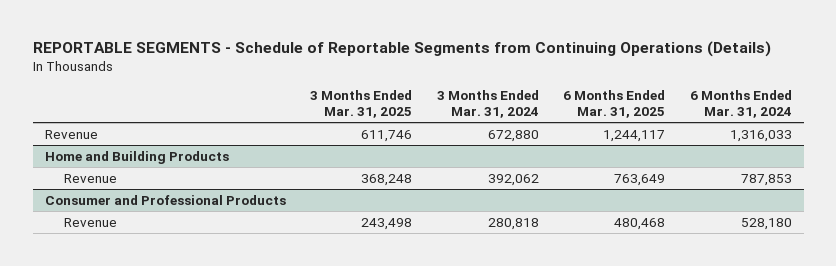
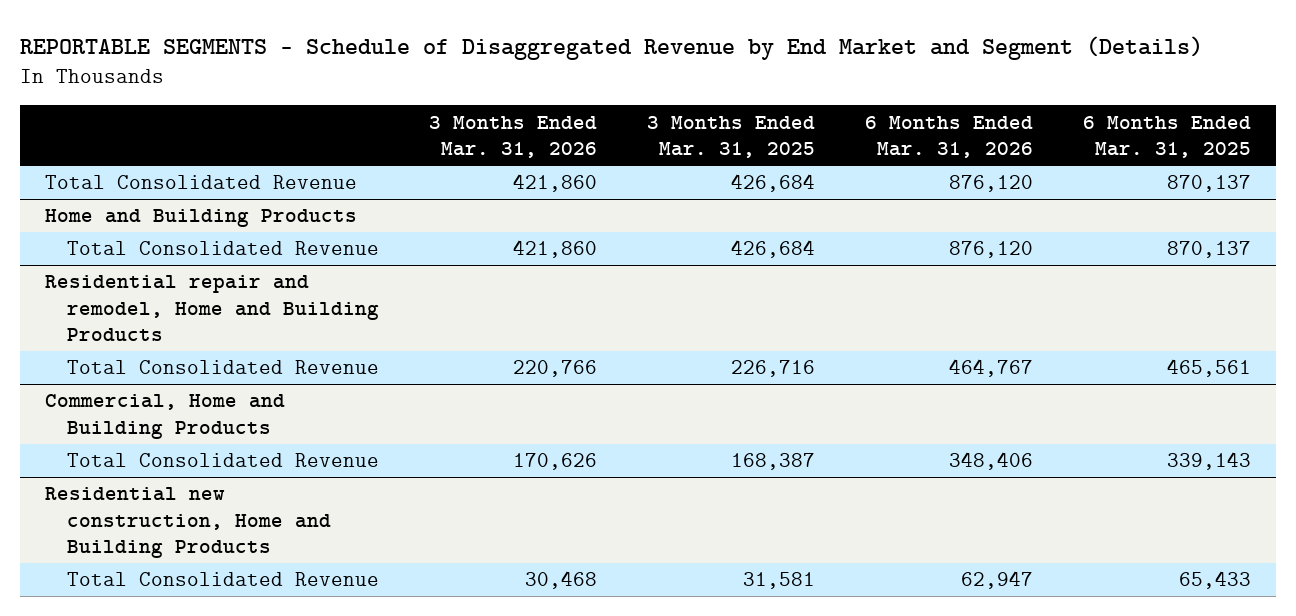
- REPORTABLE SEGMENTS - Schedule of Reportable Segments from Continuing Operations (Details)
+ REPORTABLE SEGMENTS - Schedule of Disaggregated Revenue by End Market and Segment (Details)
- | 3 Months Ended Mar. 31, 2025 | 3 Months Ended Mar. 31, 2024 | 6 Months Ended Mar. 31, 2025 | 6 Months Ended Mar. 31, 2024
+ | 3 Months Ended Mar. 31, 2026 | 3 Months Ended Mar. 31, 2025 | 6 Months Ended Mar. 31, 2026 | 6 Months Ended Mar. 31, 2025
- Revenue | 611,746 | 672,880 | 1,244,117 | 1,316,033
+ Total Consolidated Revenue | 421,860 | 426,684 | 876,120 | 870,137
@ Home and Building Products
- Revenue | 368,248 | 392,062 | 763,649 | 787,853
- Consumer and Professional Products
- Revenue | 243,498 | 280,818 | 480,468 | 528,180
@ Home and Building Products
+ Total Consolidated Revenue | 421,860 | 426,684 | 876,120 | 870,137
+ Residential repair and remodel, Home and Building Products
+ Total Consolidated Revenue | 220,766 | 226,716 | 464,767 | 465,561
+ Commercial, Home and Building Products
+ Total Consolidated Revenue | 170,626 | 168,387 | 348,406 | 339,143
+ Residential new construction, Home and Building Products
+ Total Consolidated Revenue | 30,468 | 31,581 | 62,947 | 65,433

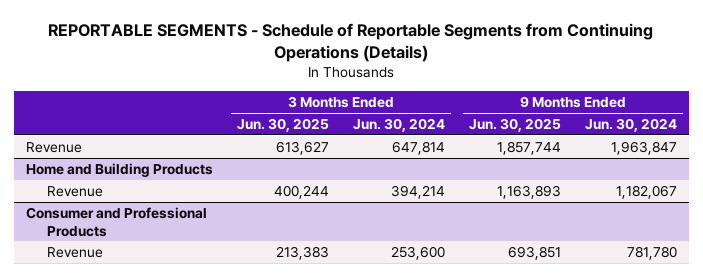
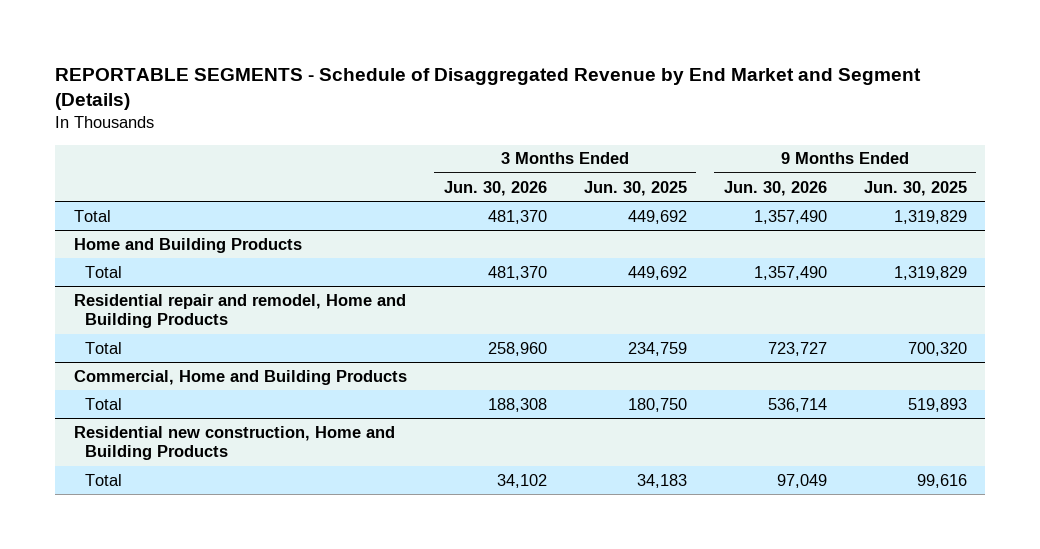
- REPORTABLE SEGMENTS - Schedule of Reportable Segments from Continuing Operations (Details)
+ REPORTABLE SEGMENTS - Schedule of Disaggregated Revenue by End Market and Segment (Details)
- | 3 Months Ended Jun. 30, 2025 | 3 Months Ended Jun. 30, 2024 | 9 Months Ended Jun. 30, 2025 | 9 Months Ended Jun. 30, 2024
+ | 3 Months Ended Jun. 30, 2026 | 3 Months Ended Jun. 30, 2025 | 9 Months Ended Jun. 30, 2026 | 9 Months Ended Jun. 30, 2025
- Revenue | 613,627 | 647,814 | 1,857,744 | 1,963,847
+ Total | 481,370 | 449,692 | 1,357,490 | 1,319,829
@ Home and Building Products
- Revenue | 400,244 | 394,214 | 1,163,893 | 1,182,067
- Consumer and Professional Products
- Revenue | 213,383 | 253,600 | 693,851 | 781,780
@ Home and Building Products
+ Total | 481,370 | 449,692 | 1,357,490 | 1,319,829
+ Residential repair and remodel, Home and Building Products
+ Total | 258,960 | 234,759 | 723,727 | 700,320
+ Commercial, Home and Building Products
+ Total | 188,308 | 180,750 | 536,714 | 519,893
+ Residential new construction, Home and Building Products
+ Total | 34,102 | 34,183 | 97,049 | 99,616

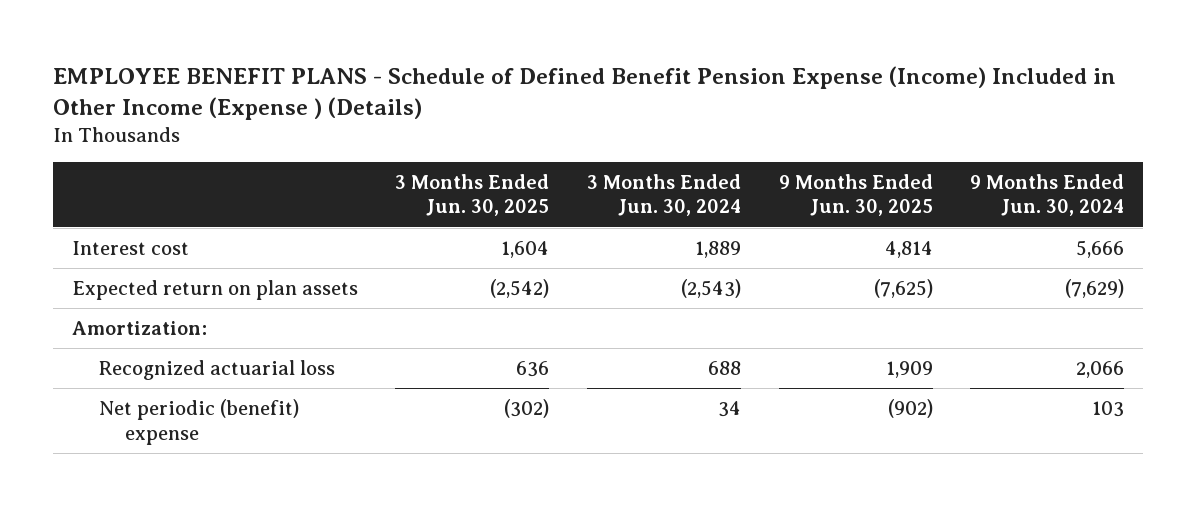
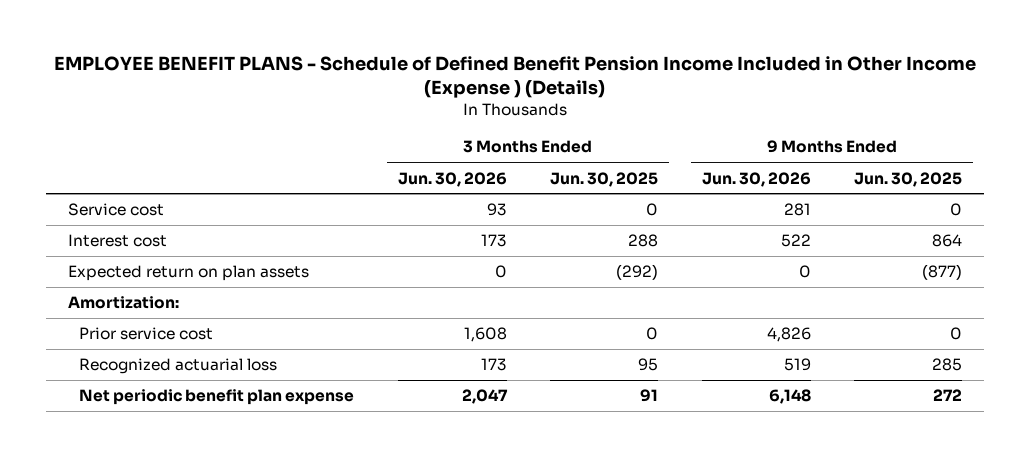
- EMPLOYEE BENEFIT PLANS - Schedule of Defined Benefit Pension Expense (Income) Included in Other Income (Expense ) (Details)
+ EMPLOYEE BENEFIT PLANS - Schedule of Defined Benefit Pension Income Included in Other Income (Expense ) (Details)
- | 3 Months Ended Jun. 30, 2025 | 3 Months Ended Jun. 30, 2024 | 9 Months Ended Jun. 30, 2025 | 9 Months Ended Jun. 30, 2024
+ | 3 Months Ended Jun. 30, 2026 | 3 Months Ended Jun. 30, 2025 | 9 Months Ended Jun. 30, 2026 | 9 Months Ended Jun. 30, 2025
- Interest cost | 1,604 | 1,889 | 4,814 | 5,666
- Expected return on plan assets | (2,542) | (2,543) | (7,625) | (7,629)
+ Service cost | 93 | 0 | 281 | 0
+ Interest cost | 173 | 288 | 522 | 864
+ Expected return on plan assets | 0 | (292) | 0 | (877)
- Recognized actuarial loss | 636 | 688 | 1,909 | 2,066
- Net periodic (benefit) expense | (302) | 34 | (902) | 103
+ Prior service cost | 1,608 | 0 | 4,826 | 0
+ Recognized actuarial loss | 173 | 95 | 519 | 285
+ Net periodic benefit plan expense | 2,047 | 91 | 6,148 | 272

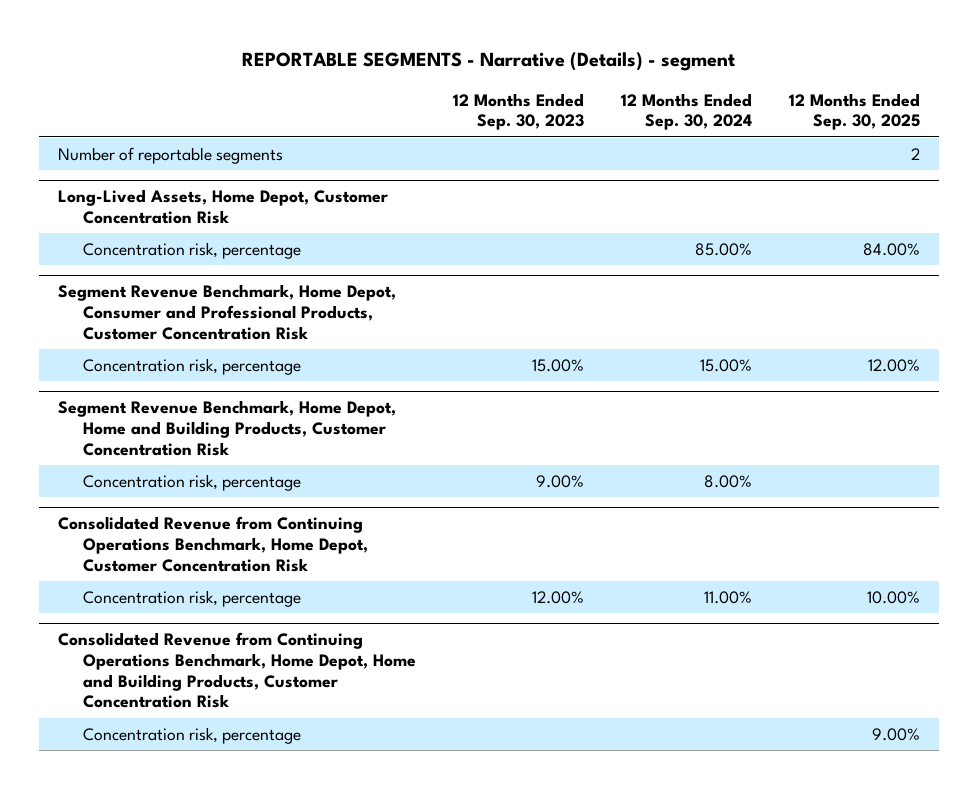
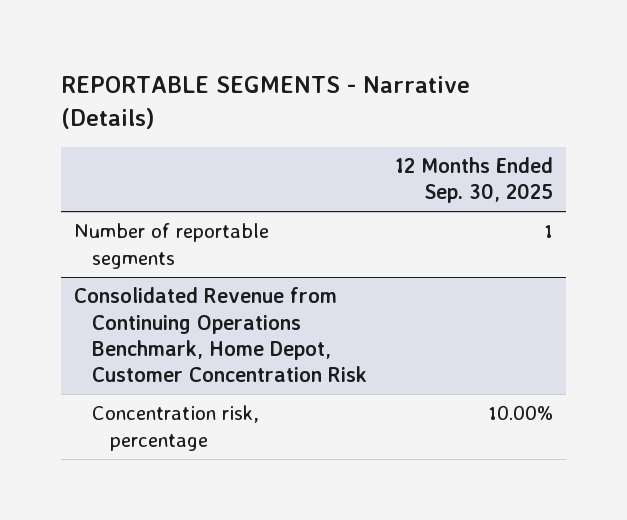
- REPORTABLE SEGMENTS - Narrative (Details) - segment
+ REPORTABLE SEGMENTS - Narrative (Details)
- | 12 Months Ended Sep. 30, 2023 | 12 Months Ended Sep. 30, 2024 | 12 Months Ended Sep. 30, 2025
+ | 12 Months Ended Sep. 30, 2025
- Number of reportable segments | | | 2
- Long-Lived Assets, Home Depot, Customer Concentration Risk
- Concentration risk, percentage | | 85.00% | 84.00%
- Segment Revenue Benchmark, Home Depot, Consumer and Professional Products, Customer Concentration Risk
- Concentration risk, percentage | 15.00% | 15.00% | 12.00%
- Segment Revenue Benchmark, Home Depot, Home and Building Products, Customer Concentration Risk
- Concentration risk, percentage | 9.00% | 8.00% |
+ Number of reportable segments | 1
- Consolidated Revenue from Continuing Operations Benchmark, Home Depot, Home and Building Products, Customer Concentration Risk
- Concentration risk, percentage | | | 9.00%

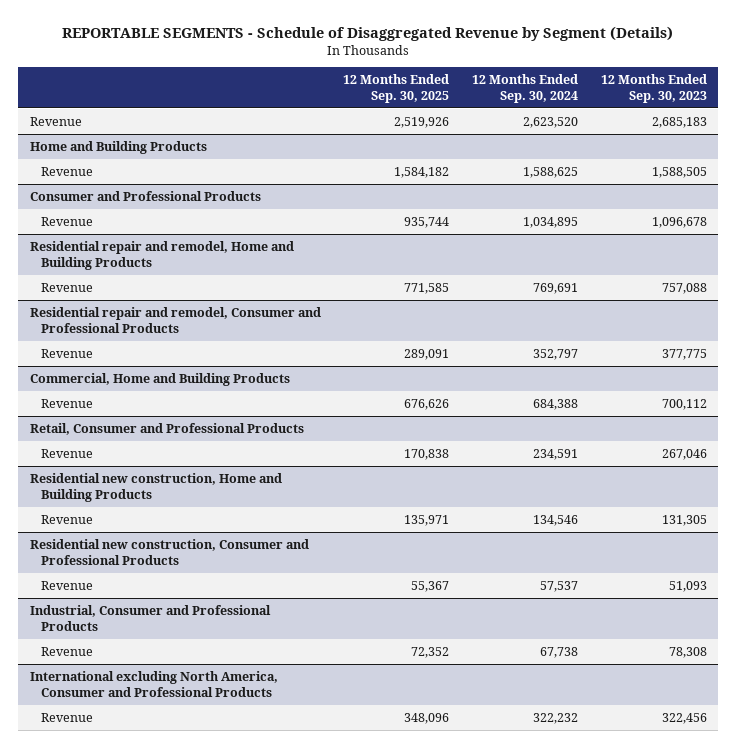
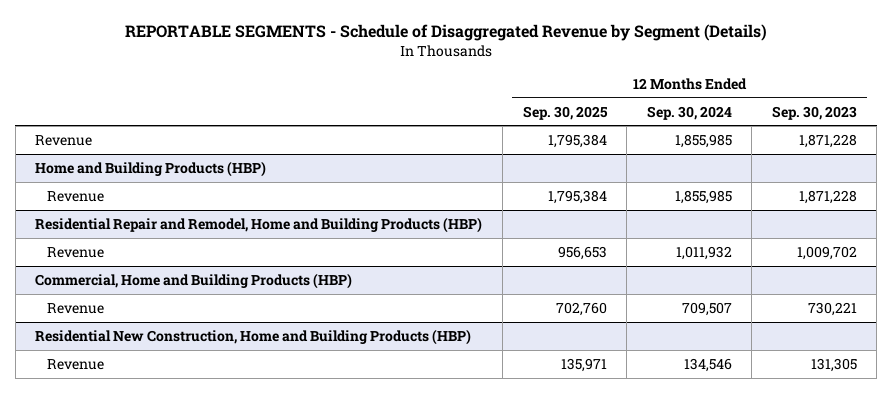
- Revenue | 2,519,926 | 2,623,520 | 2,685,183
- Home and Building Products
- Revenue | 1,584,182 | 1,588,625 | 1,588,505
- Consumer and Professional Products
- Revenue | 935,744 | 1,034,895 | 1,096,678
- Residential repair and remodel, Home and Building Products
- Revenue | 771,585 | 769,691 | 757,088
- Residential repair and remodel, Consumer and Professional Products
- Revenue | 289,091 | 352,797 | 377,775
- Commercial, Home and Building Products
- Revenue | 676,626 | 684,388 | 700,112
- Retail, Consumer and Professional Products
- Revenue | 170,838 | 234,591 | 267,046
- Residential new construction, Home and Building Products
+ Revenue | 1,795,384 | 1,855,985 | 1,871,228
+ Home and Building Products (HBP)
+ Revenue | 1,795,384 | 1,855,985 | 1,871,228
+ Residential Repair and Remodel, Home and Building Products (HBP)
+ Revenue | 956,653 | 1,011,932 | 1,009,702
+ Commercial, Home and Building Products (HBP)
+ Revenue | 702,760 | 709,507 | 730,221
+ Residential New Construction, Home and Building Products (HBP)
- Residential new construction, Consumer and Professional Products
- Revenue | 55,367 | 57,537 | 51,093
- Industrial, Consumer and Professional Products
- Revenue | 72,352 | 67,738 | 78,308
- International excluding North America, Consumer and Professional Products
- Revenue | 348,096 | 322,232 | 322,456

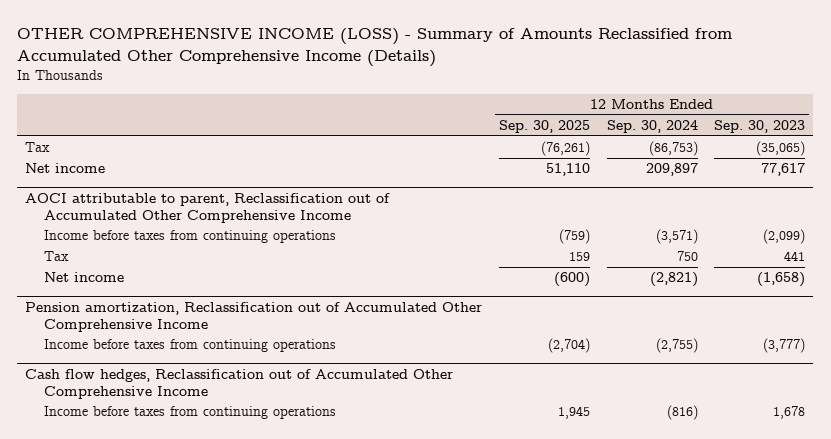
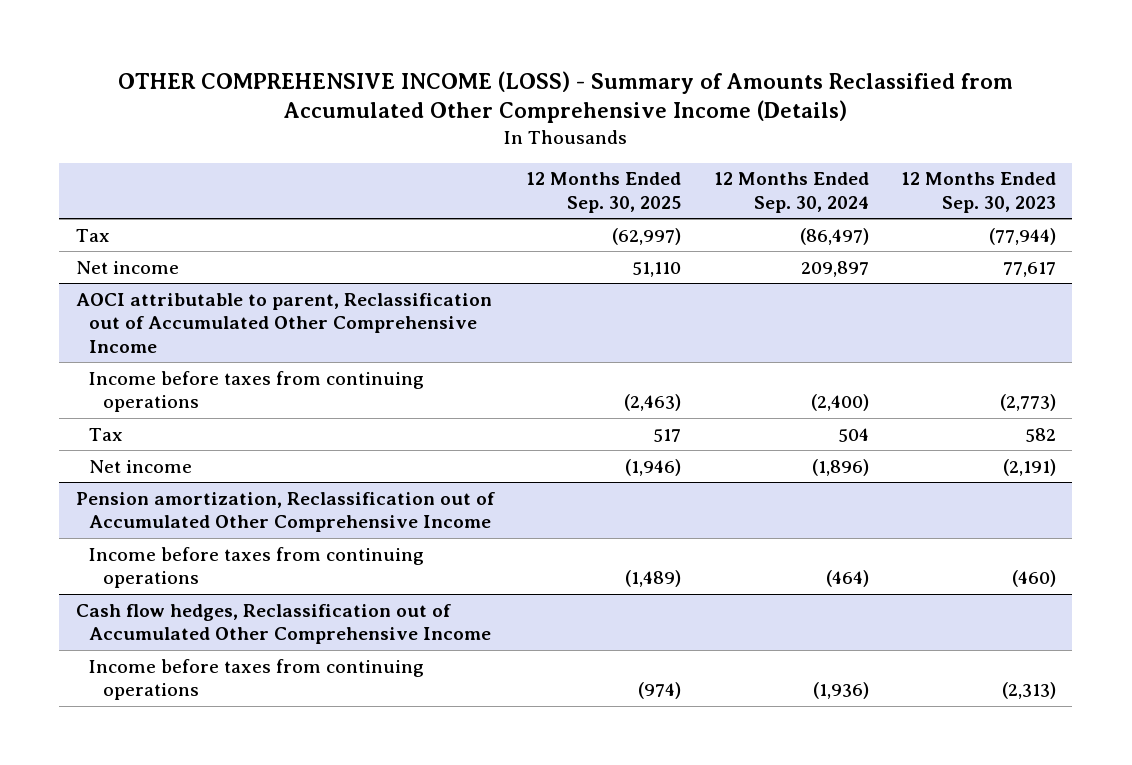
- Tax | (76,261) | (86,753) | (35,065)
+ Tax | (62,997) | (86,497) | (77,944)
@ AOCI attributable to parent, Reclassification out of Accumulated Other Comprehensive Income
- Income before taxes from continuing operations | (759) | (3,571) | (2,099)
- Tax | 159 | 750 | 441
- Net income | (600) | (2,821) | (1,658)
+ Income before taxes from continuing operations | (2,463) | (2,400) | (2,773)
+ Tax | 517 | 504 | 582
+ Net income | (1,946) | (1,896) | (2,191)
@ Pension amortization, Reclassification out of Accumulated Other Comprehensive Income
- Income before taxes from continuing operations | (2,704) | (2,755) | (3,777)
+ Income before taxes from continuing operations | (1,489) | (464) | (460)
@ Cash flow hedges, Reclassification out of Accumulated Other Comprehensive Income
- Income before taxes from continuing operations | 1,945 | (816) | 1,678
+ Income before taxes from continuing operations | (974) | (1,936) | (2,313)

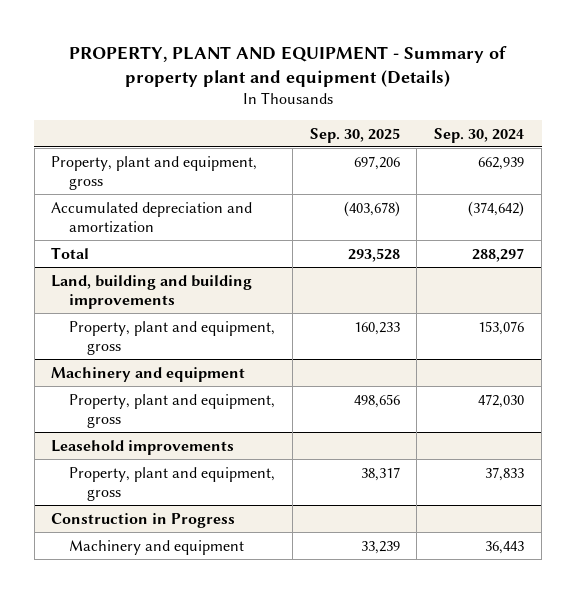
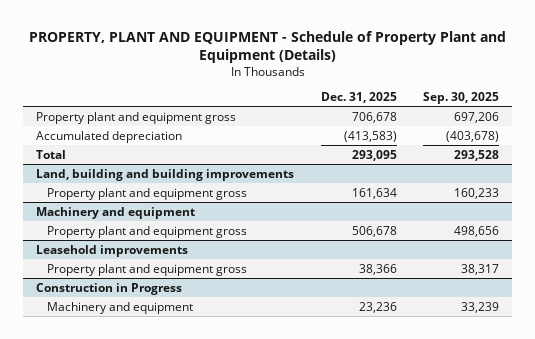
- PROPERTY, PLANT AND EQUIPMENT - Summary of property plant and equipment (Details)
+ PROPERTY, PLANT AND EQUIPMENT - Schedule of Property Plant and Equipment (Details)
- | Sep. 30, 2025 | Sep. 30, 2024
+ | Dec. 31, 2025 | Sep. 30, 2025
- Property, plant and equipment, gross | 697,206 | 662,939
- Accumulated depreciation and amortization | (403,678) | (374,642)
+ Property plant and equipment gross | 706,678 | 697,206
+ Accumulated depreciation | (413,583) | (403,678)
@ Land, building and building improvements
- Property, plant and equipment, gross | 160,233 | 153,076
+ Property plant and equipment gross | 161,634 | 160,233
@ Machinery and equipment
- Property, plant and equipment, gross | 498,656 | 472,030
+ Property plant and equipment gross | 506,678 | 498,656
@ Leasehold improvements
- Property, plant and equipment, gross | 38,317 | 37,833
+ Property plant and equipment gross | 38,366 | 38,317

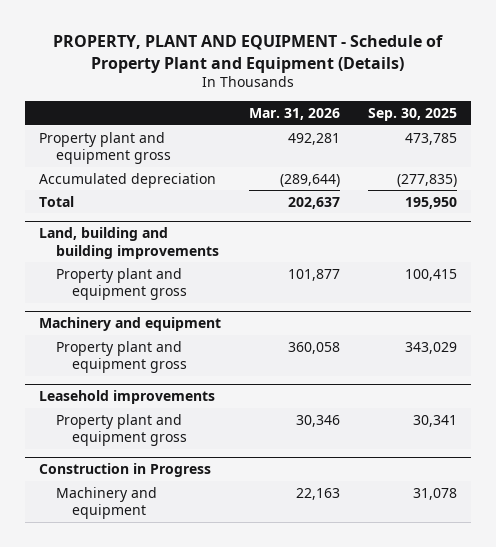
- | Dec. 31, 2025 | Sep. 30, 2025
+ | Mar. 31, 2026 | Sep. 30, 2025
- Property plant and equipment gross | 706,678 | 697,206
- Accumulated depreciation | (413,583) | (403,678)
- Total | 293,095 | 293,528
+ Property plant and equipment gross | 492,281 | 473,785
+ Accumulated depreciation | (289,644) | (277,835)
+ Total | 202,637 | 195,950
@ Land, building and building improvements
- Property plant and equipment gross | 161,634 | 160,233
+ Property plant and equipment gross | 101,877 | 100,415
@ Machinery and equipment
- Property plant and equipment gross | 506,678 | 498,656
+ Property plant and equipment gross | 360,058 | 343,029
@ Leasehold improvements
- Property plant and equipment gross | 38,366 | 38,317
+ Property plant and equipment gross | 30,346 | 30,341
@ Construction in Progress
- Machinery and equipment | 23,236 | 33,239
+ Machinery and equipment | 22,163 | 31,078

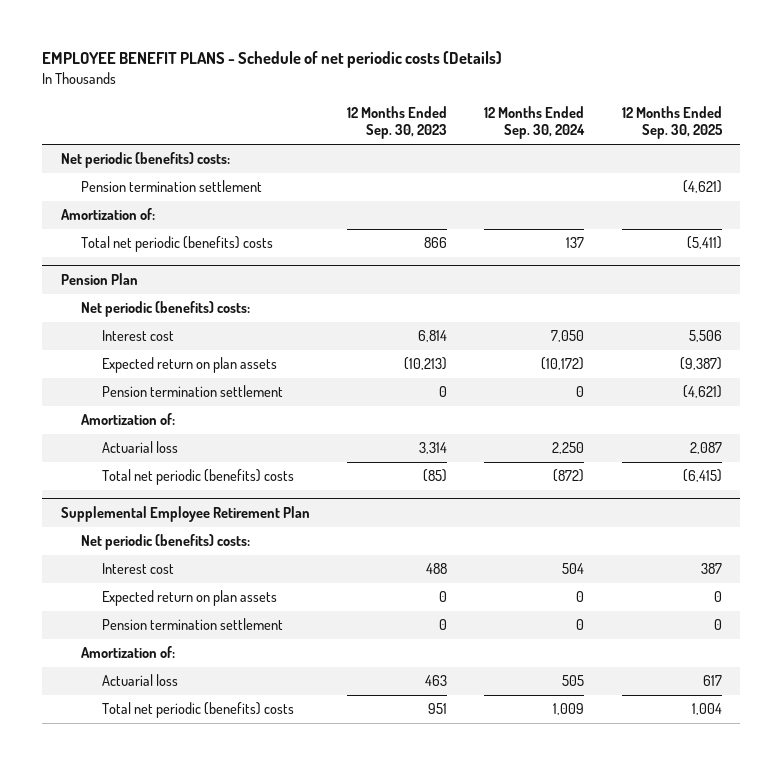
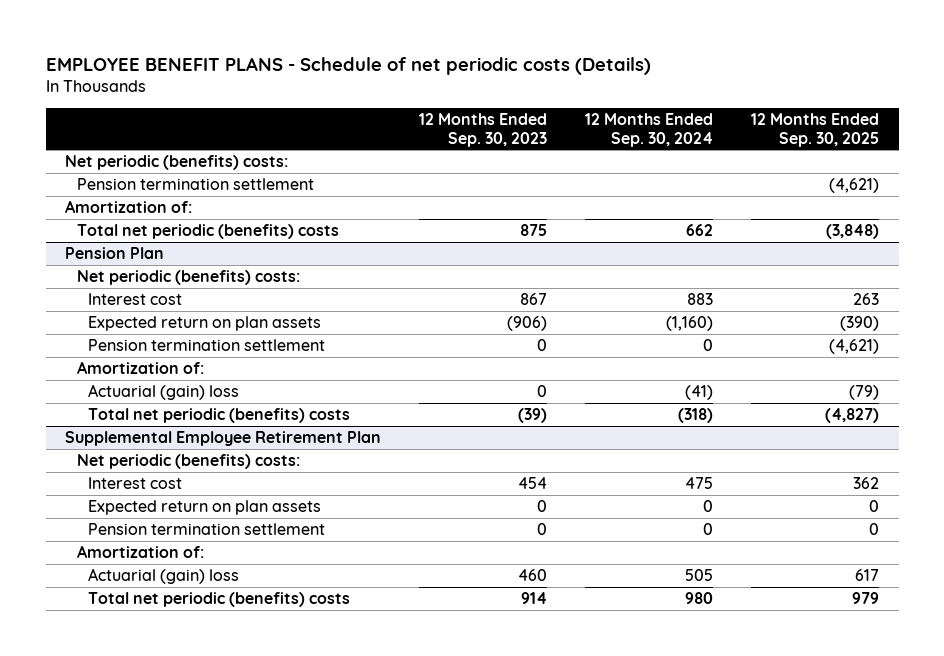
- Total net periodic (benefits) costs | 866 | 137 | (5,411)
+ Total net periodic (benefits) costs | 875 | 662 | (3,848)
@ Pension Plan
- Interest cost | 6,814 | 7,050 | 5,506
- Expected return on plan assets | (10,213) | (10,172) | (9,387)
+ Interest cost | 867 | 883 | 263
+ Expected return on plan assets | (906) | (1,160) | (390)
- Actuarial loss | 3,314 | 2,250 | 2,087
- Total net periodic (benefits) costs | (85) | (872) | (6,415)
+ Actuarial (gain) loss | 0 | (41) | (79)
+ Total net periodic (benefits) costs | (39) | (318) | (4,827)
@ Supplemental Employee Retirement Plan
- Interest cost | 488 | 504 | 387
+ Interest cost | 454 | 475 | 362
- Actuarial loss | 463 | 505 | 617
- Total net periodic (benefits) costs | 951 | 1,009 | 1,004
+ Actuarial (gain) loss | 460 | 505 | 617
+ Total net periodic (benefits) costs | 914 | 980 | 979

